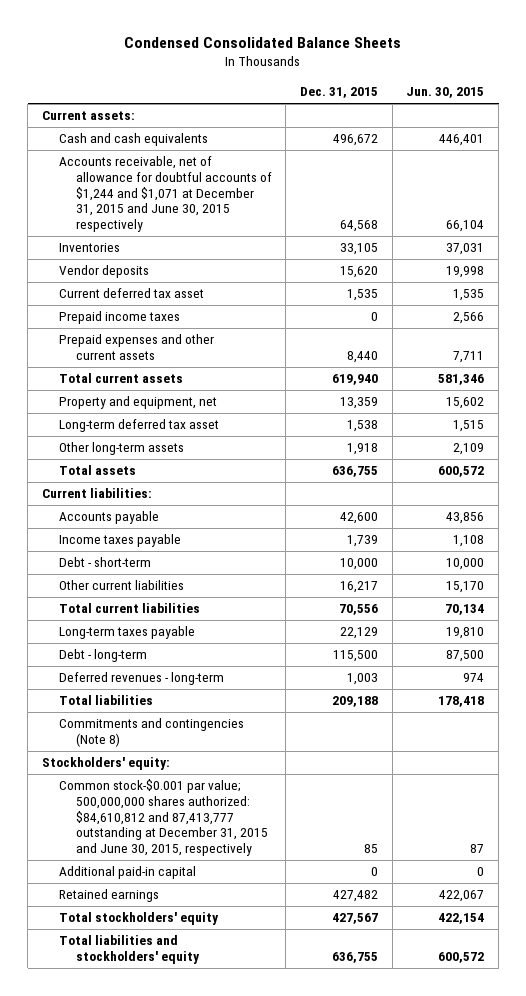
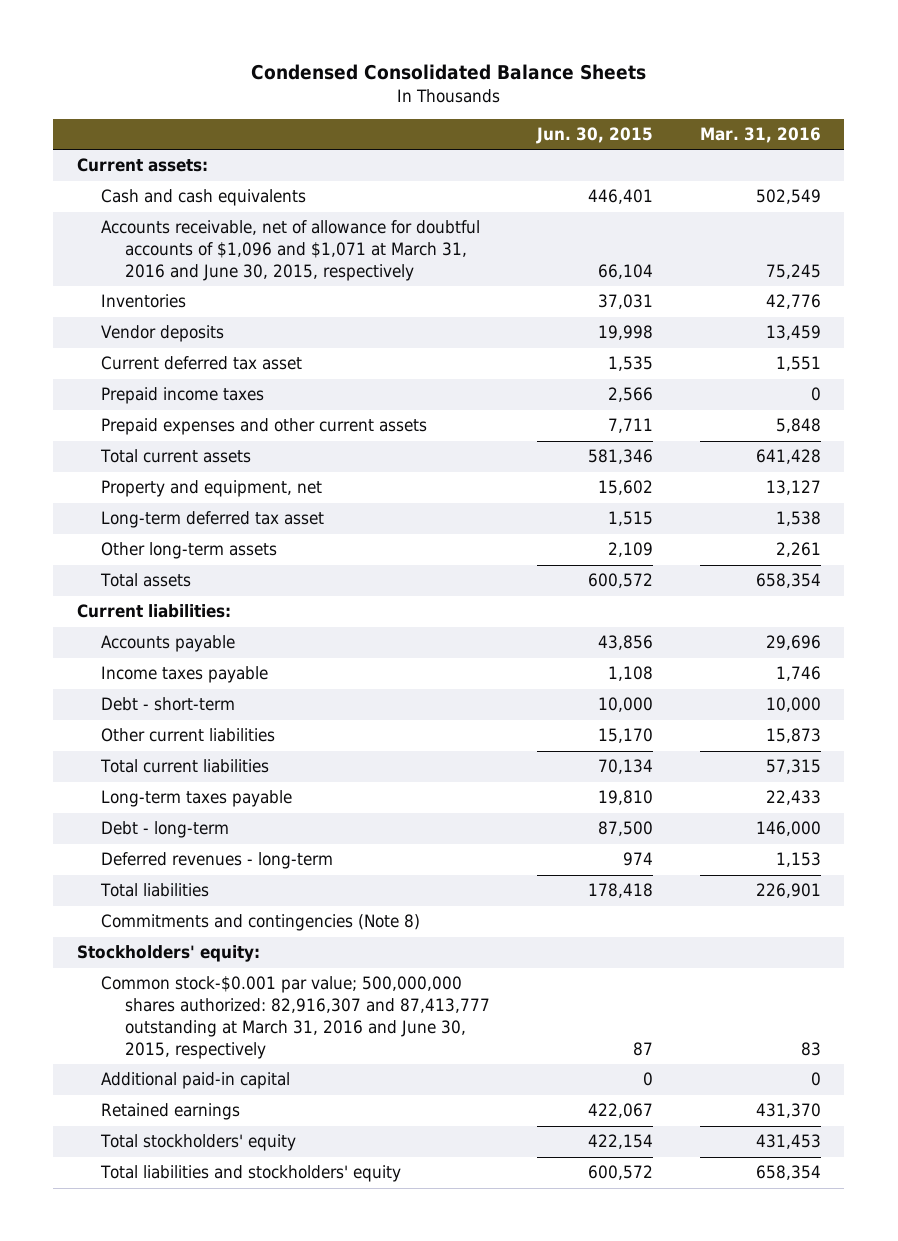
- | Dec. 31, 2015 | Jun. 30, 2015
+ | Jun. 30, 2015 | Mar. 31, 2016
- Accounts receivable, net of allowance for doubtful accounts of $1,244 and $1,071 at December 31, 2015 and June 30, 2015 respectively | 64,568 | 66,104
+ Accounts receivable, net of allowance for doubtful accounts of $1,096 and $1,071 at March 31, 2016 and June 30, 2015, respectively | 66,104 | 75,245
- Common stock-$0.001 par value; 500,000,000 shares authorized: $84,610,812 and 87,413,777 outstanding at December 31, 2015 and June 30, 2015, respectively | 85 | 87
+ Common stock-$0.001 par value; 500,000,000 shares authorized: 82,916,307 and 87,413,777 outstanding at March 31, 2016 and June 30, 2015, respectively | 87 | 83

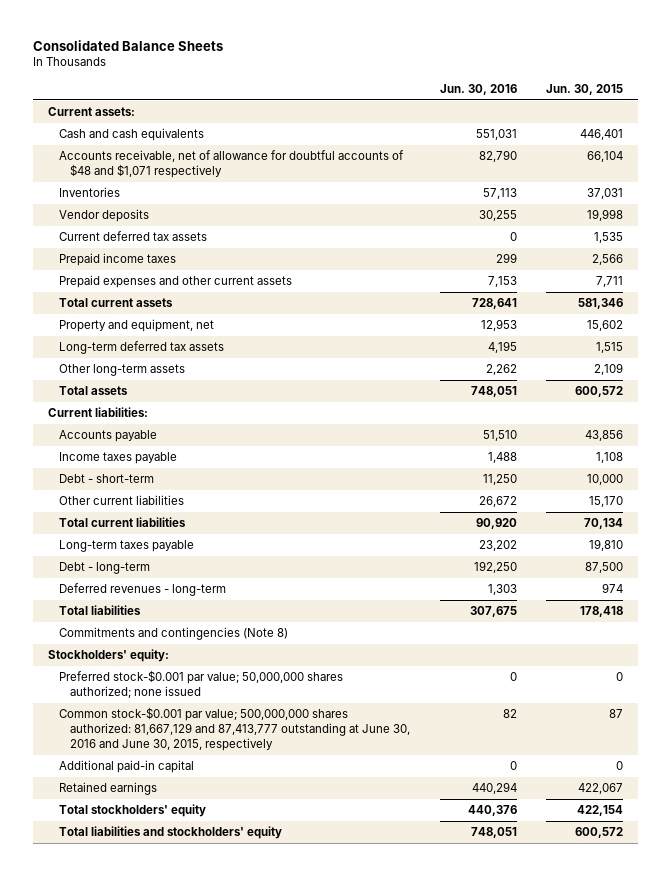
- Condensed Consolidated Balance Sheets
+ Consolidated Balance Sheets
- | Jun. 30, 2015 | Mar. 31, 2016
+ | Jun. 30, 2016 | Jun. 30, 2015
- Accounts receivable, net of allowance for doubtful accounts of $1,096 and $1,071 at March 31, 2016 and June 30, 2015, respectively | 66,104 | 75,245
+ Accounts receivable, net of allowance for doubtful accounts of $48 and $1,071 respectively | 82,790 | 66,104
- Current deferred tax asset | 1,535 | 1,551
+ Current deferred tax assets | 0 | 1,535
- Long-term deferred tax asset | 1,515 | 1,538
+ Long-term deferred tax assets | 4,195 | 1,515
- Common stock-$0.001 par value; 500,000,000 shares authorized: 82,916,307 and 87,413,777 outstanding at March 31, 2016 and June 30, 2015, respectively | 87 | 83
+ Preferred stock-$0.001 par value; 50,000,000 shares authorized; none issued | 0 | 0
+ Common stock-$0.001 par value; 500,000,000 shares authorized: 81,667,129 and 87,413,777 outstanding at June 30, 2016 and June 30, 2015, respectively | 82 | 87

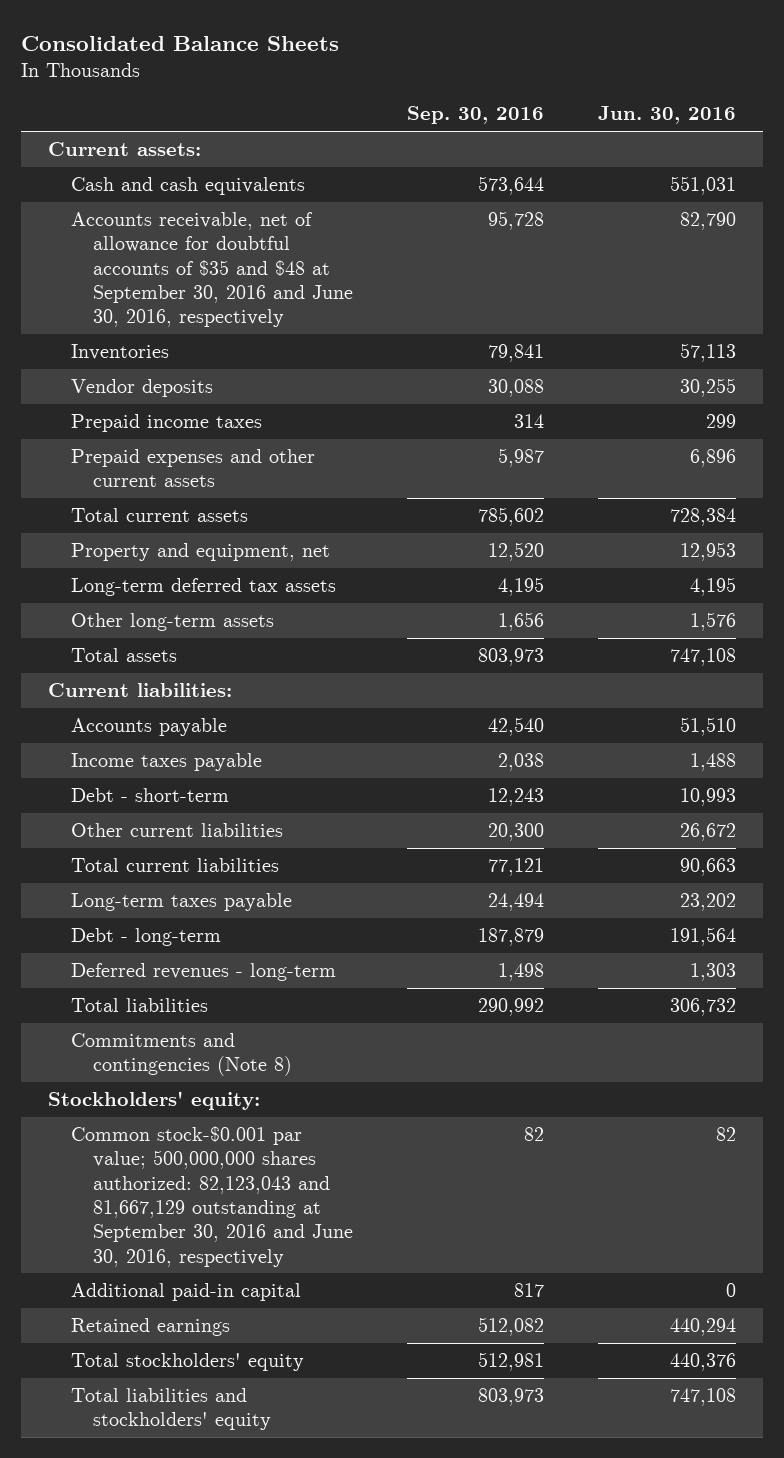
- | Jun. 30, 2016 | Jun. 30, 2015
+ | Sep. 30, 2016 | Jun. 30, 2016
- Accounts receivable, net of allowance for doubtful accounts of $48 and $1,071 respectively | 82,790 | 66,104
+ Accounts receivable, net of allowance for doubtful accounts of $35 and $48 at September 30, 2016 and June 30, 2016, respectively | 95,728 | 82,790
- Current deferred tax assets | 0 | 1,535
- Prepaid expenses and other current assets | 7,153 | 7,711
- Total current assets | 728,641 | 581,346
+ Prepaid expenses and other current assets | 5,987 | 6,896
+ Total current assets | 785,602 | 728,384
- Other long-term assets | 2,262 | 2,109
- Total assets | 748,051 | 600,572
+ Other long-term assets | 1,656 | 1,576
+ Total assets | 803,973 | 747,108
- Debt - short-term | 11,250 | 10,000
+ Debt - short-term | 12,243 | 10,993
- Total current liabilities | 90,920 | 70,134
+ Total current liabilities | 77,121 | 90,663
- Debt - long-term | 192,250 | 87,500
+ Debt - long-term | 187,879 | 191,564
- Total liabilities | 307,675 | 178,418
+ Total liabilities | 290,992 | 306,732
- Preferred stock-$0.001 par value; 50,000,000 shares authorized; none issued | 0 | 0
- Common stock-$0.001 par value; 500,000,000 shares authorized: 81,667,129 and 87,413,777 outstanding at June 30, 2016 and June 30, 2015, respectively | 82 | 87
+ Common stock-$0.001 par value; 500,000,000 shares authorized: 82,123,043 and 81,667,129 outstanding at September 30, 2016 and June 30, 2016, respectively | 82 | 82
- Total liabilities and stockholders' equity | 748,051 | 600,572
+ Total liabilities and stockholders' equity | 803,973 | 747,108

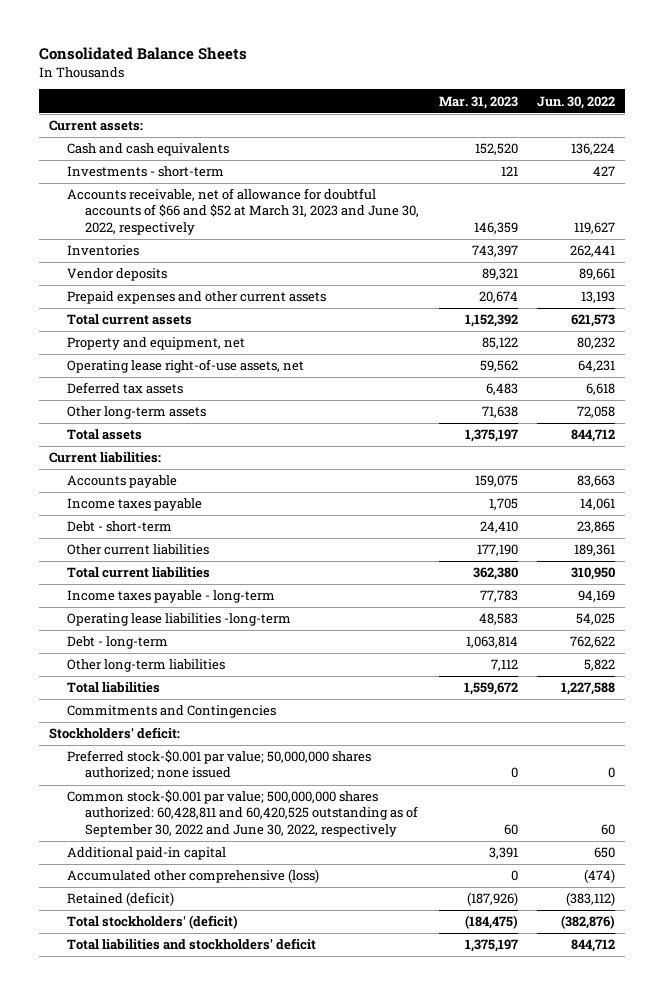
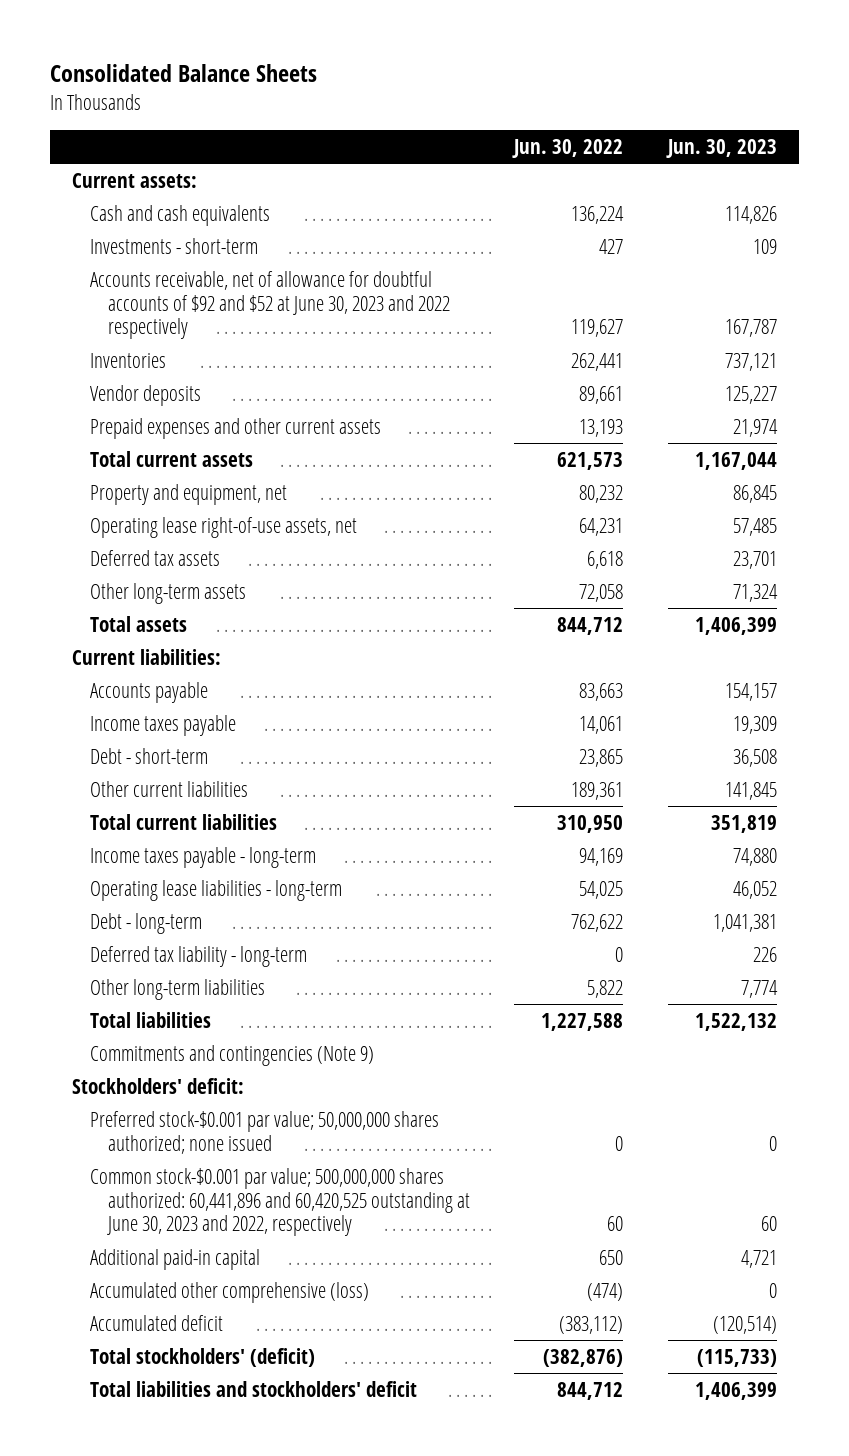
- | Mar. 31, 2023 | Jun. 30, 2022
+ | Jun. 30, 2022 | Jun. 30, 2023
- Accounts receivable, net of allowance for doubtful accounts of $66 and $52 at March 31, 2023 and June 30, 2022, respectively | 146,359 | 119,627
+ Accounts receivable, net of allowance for doubtful accounts of $92 and $52 at June 30, 2023 and 2022 respectively | 119,627 | 167,787
- Operating lease liabilities -long-term | 48,583 | 54,025
+ Operating lease liabilities - long-term | 54,025 | 46,052
+ Deferred tax liability - long-term | 0 | 226
- Commitments and Contingencies
+ Commitments and contingencies (Note 9)
- Common stock-$0.001 par value; 500,000,000 shares authorized: 60,428,811 and 60,420,525 outstanding as of September 30, 2022 and June 30, 2022, respectively | 60 | 60
+ Common stock-$0.001 par value; 500,000,000 shares authorized: 60,441,896 and 60,420,525 outstanding at June 30, 2023 and 2022, respectively | 60 | 60
- Retained (deficit) | (187,926) | (383,112)
+ Accumulated deficit | (383,112) | (120,514)

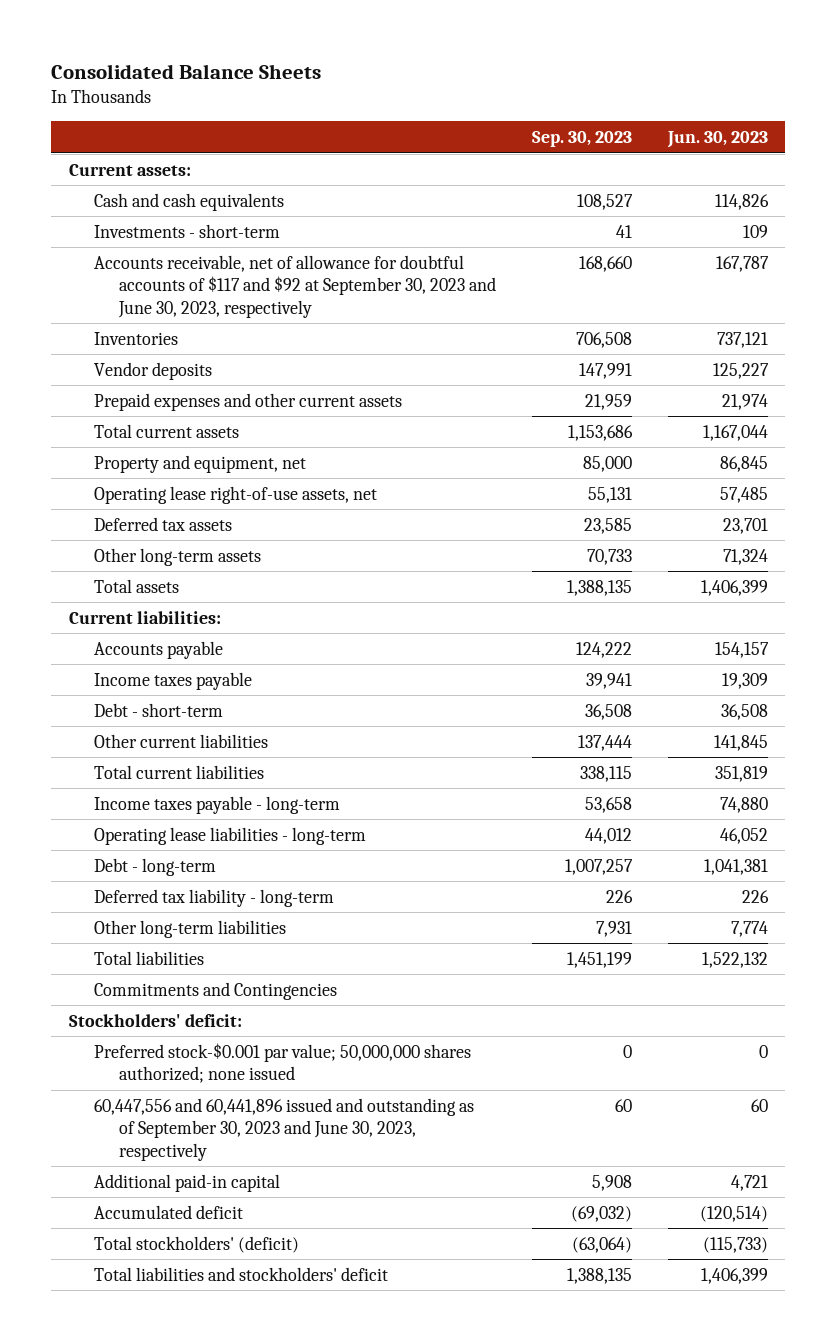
- | Jun. 30, 2022 | Jun. 30, 2023
+ | Sep. 30, 2023 | Jun. 30, 2023
- Accounts receivable, net of allowance for doubtful accounts of $92 and $52 at June 30, 2023 and 2022 respectively | 119,627 | 167,787
+ Accounts receivable, net of allowance for doubtful accounts of $117 and $92 at September 30, 2023 and June 30, 2023, respectively | 168,660 | 167,787
- Commitments and contingencies (Note 9)
+ Commitments and Contingencies
- Common stock-$0.001 par value; 500,000,000 shares authorized: 60,441,896 and 60,420,525 outstanding at June 30, 2023 and 2022, respectively | 60 | 60
+ 60,447,556 and 60,441,896 issued and outstanding as of September 30, 2023 and June 30, 2023, respectively | 60 | 60
- Accumulated other comprehensive (loss) | (474) | 0

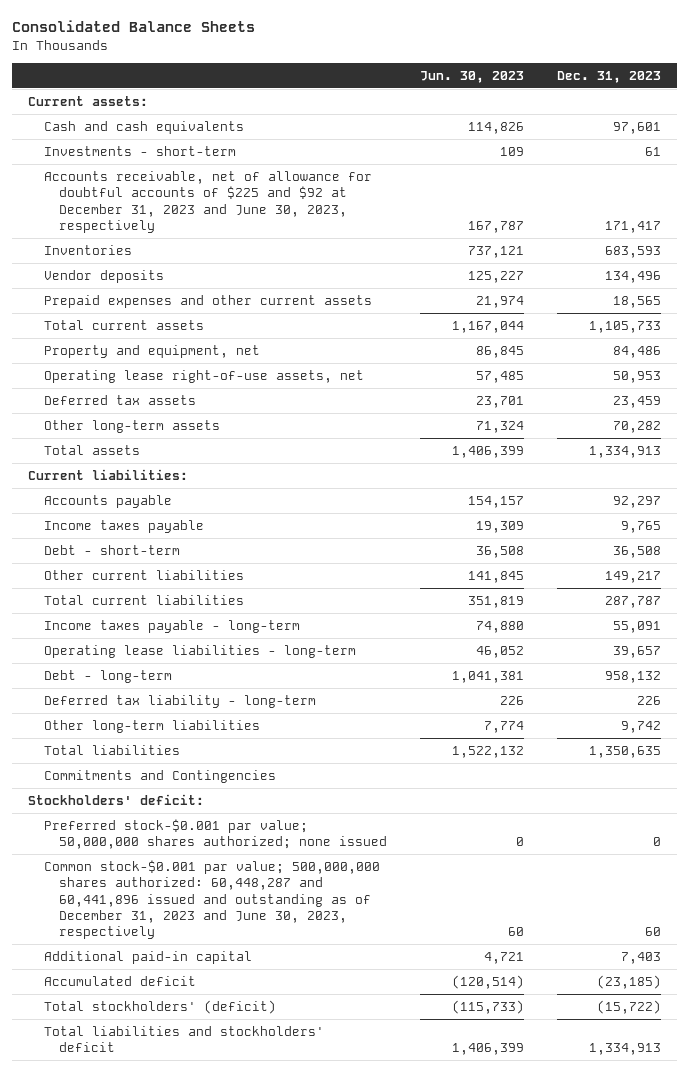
- | Sep. 30, 2023 | Jun. 30, 2023
+ | Jun. 30, 2023 | Dec. 31, 2023
- Accounts receivable, net of allowance for doubtful accounts of $117 and $92 at September 30, 2023 and June 30, 2023, respectively | 168,660 | 167,787
+ Accounts receivable, net of allowance for doubtful accounts of $225 and $92 at December 31, 2023 and June 30, 2023, respectively | 167,787 | 171,417
- 60,447,556 and 60,441,896 issued and outstanding as of September 30, 2023 and June 30, 2023, respectively | 60 | 60
+ Common stock-$0.001 par value; 500,000,000 shares authorized: 60,448,287 and 60,441,896 issued and outstanding as of December 31, 2023 and June 30, 2023, respectively | 60 | 60

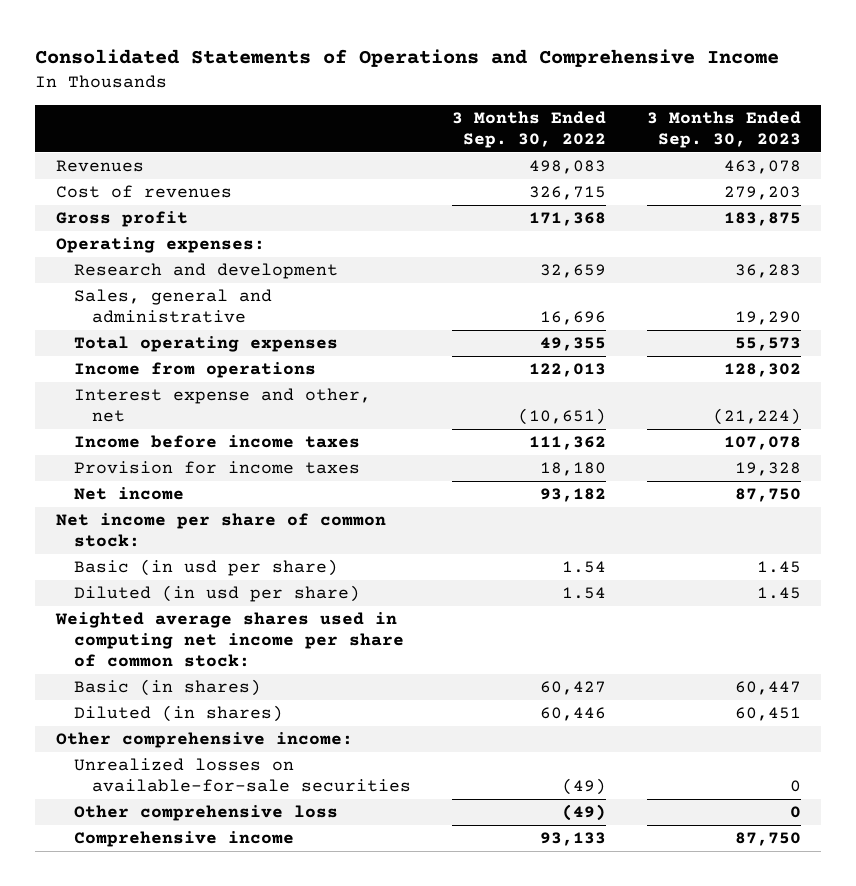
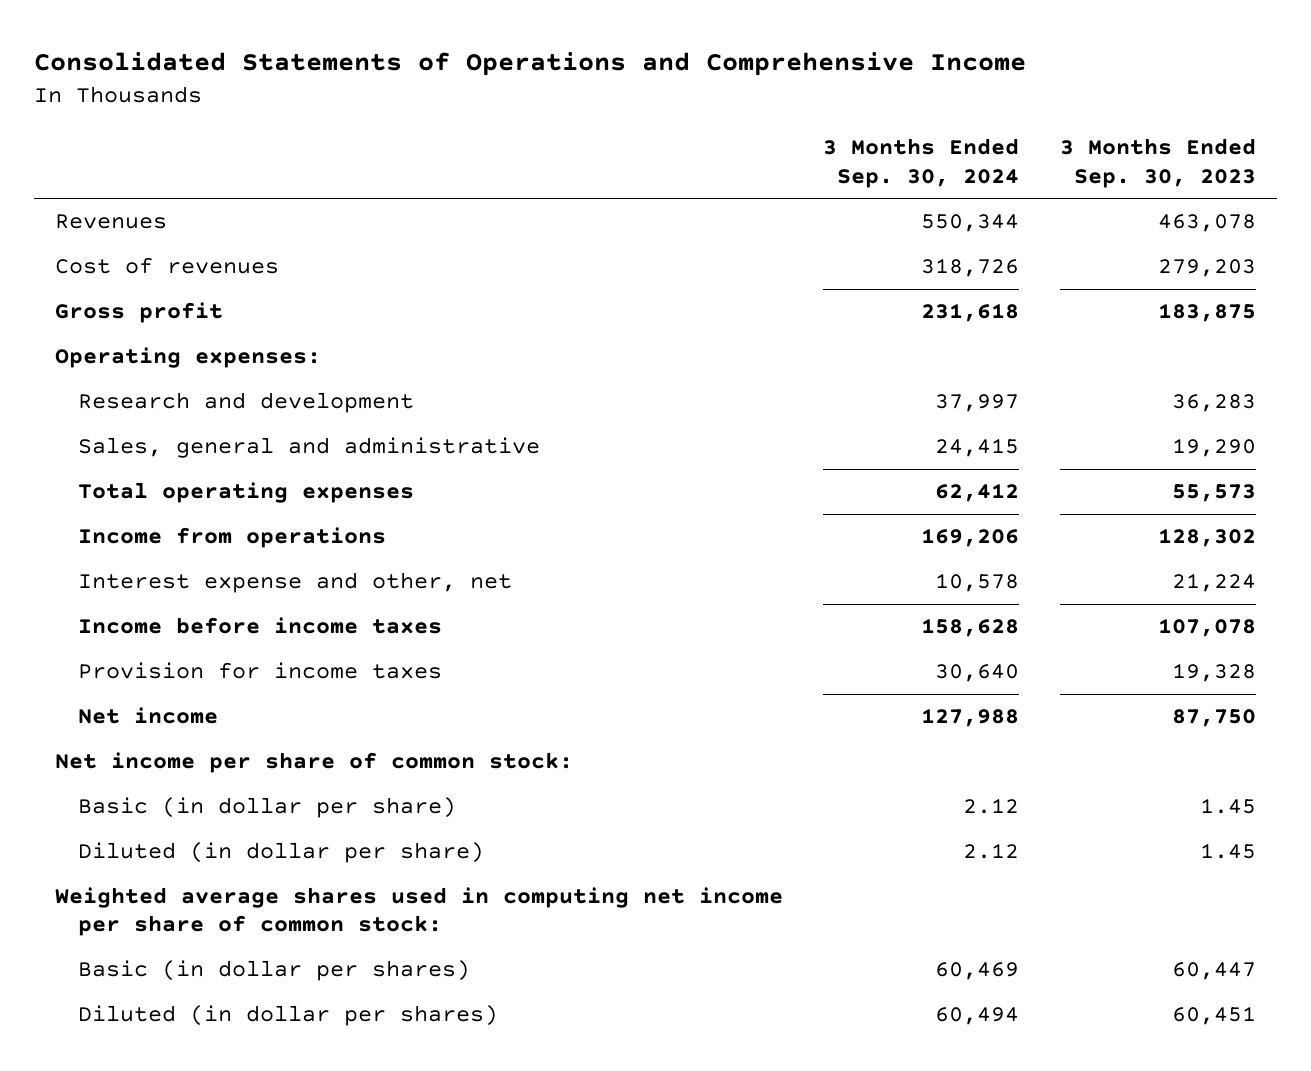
- | 3 Months Ended Sep. 30, 2022 | 3 Months Ended Sep. 30, 2023
+ | 3 Months Ended Sep. 30, 2024 | 3 Months Ended Sep. 30, 2023
- Interest expense and other, net | (10,651) | (21,224)
+ Interest expense and other, net | 10,578 | 21,224
- Basic (in usd per share) | 1.54 | 1.45
- Diluted (in usd per share) | 1.54 | 1.45
+ Basic (in dollar per share) | 2.12 | 1.45
+ Diluted (in dollar per share) | 2.12 | 1.45
- Basic (in shares) | 60,427 | 60,447
- Diluted (in shares) | 60,446 | 60,451
- Other comprehensive income:
- Unrealized losses on available-for-sale securities | (49) | 0
- Other comprehensive loss | (49) | 0
- Comprehensive income | 93,133 | 87,750
+ Basic (in dollar per shares) | 60,469 | 60,447
+ Diluted (in dollar per shares) | 60,494 | 60,451

